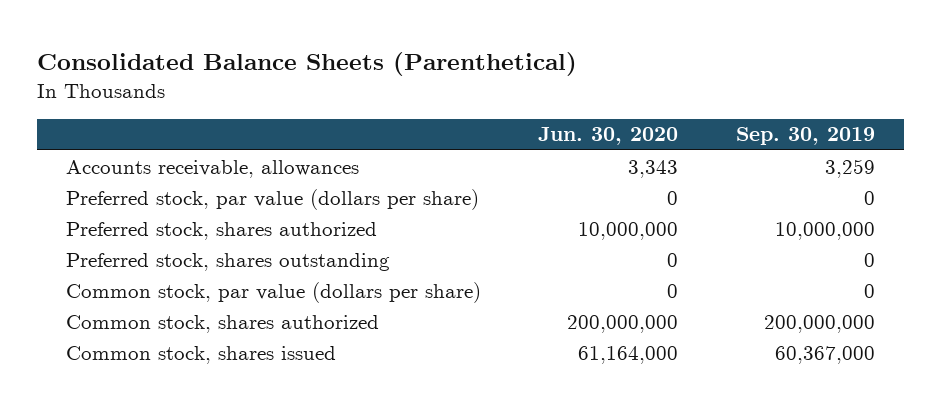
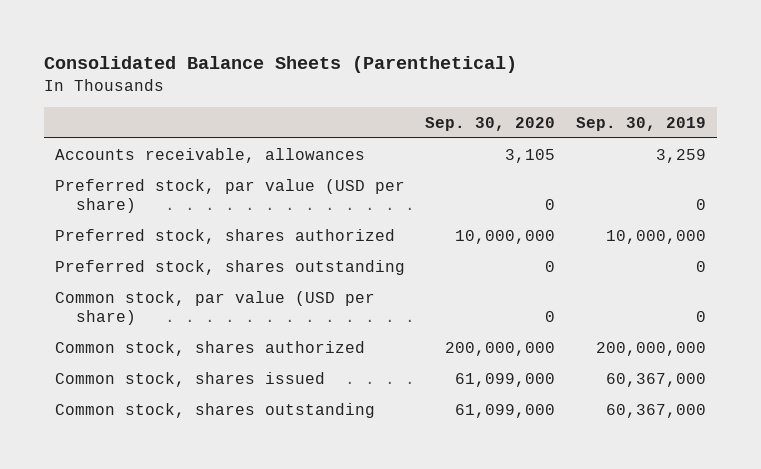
- | Jun. 30, 2020 | Sep. 30, 2019
+ | Sep. 30, 2020 | Sep. 30, 2019
- Preferred stock, par value (dollars per share) | 0 | 0
+ Preferred stock, par value (USD per share) | 0 | 0
- Common stock, par value (dollars per share) | 0 | 0
+ Common stock, par value (USD per share) | 0 | 0
+ Common stock, shares outstanding | 61,099,000 | 60,367,000

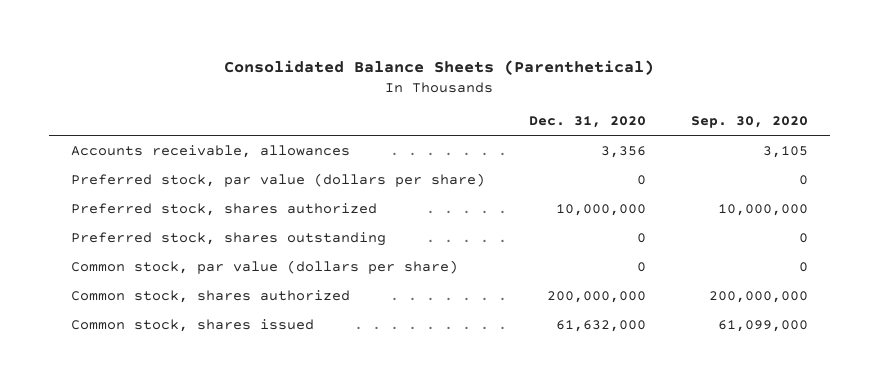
- | Sep. 30, 2020 | Sep. 30, 2019
+ | Dec. 31, 2020 | Sep. 30, 2020
- Preferred stock, par value (USD per share) | 0 | 0
+ Preferred stock, par value (dollars per share) | 0 | 0
- Common stock, par value (USD per share) | 0 | 0
+ Common stock, par value (dollars per share) | 0 | 0
- Common stock, shares outstanding | 61,099,000 | 60,367,000

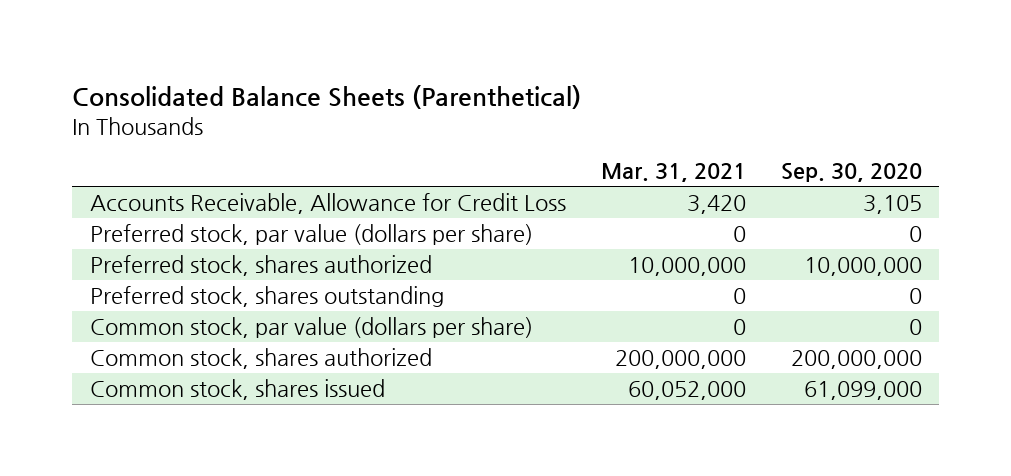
- | Dec. 31, 2020 | Sep. 30, 2020
+ | Mar. 31, 2021 | Sep. 30, 2020
- Accounts receivable, allowances | 3,356 | 3,105
+ Accounts Receivable, Allowance for Credit Loss | 3,420 | 3,105

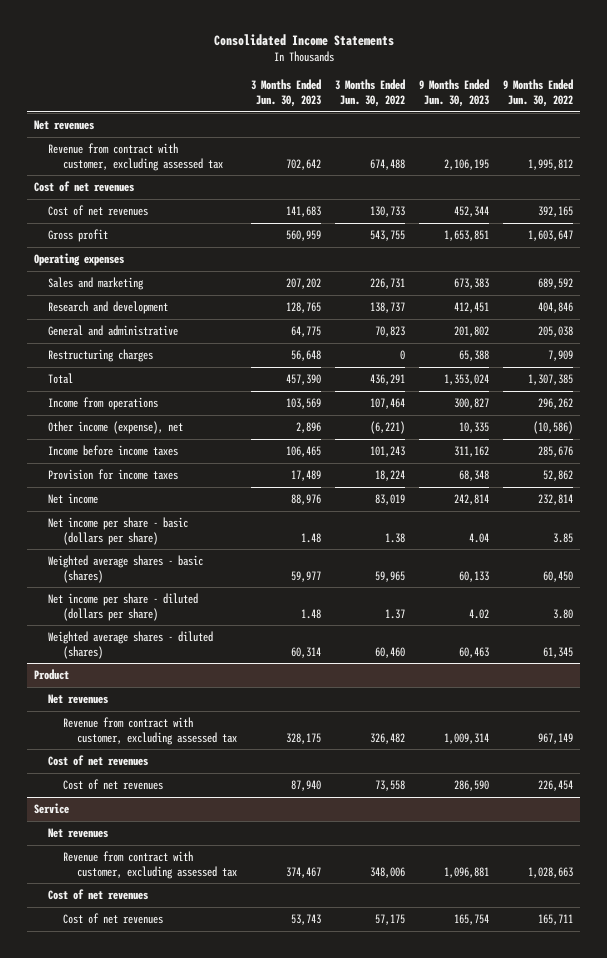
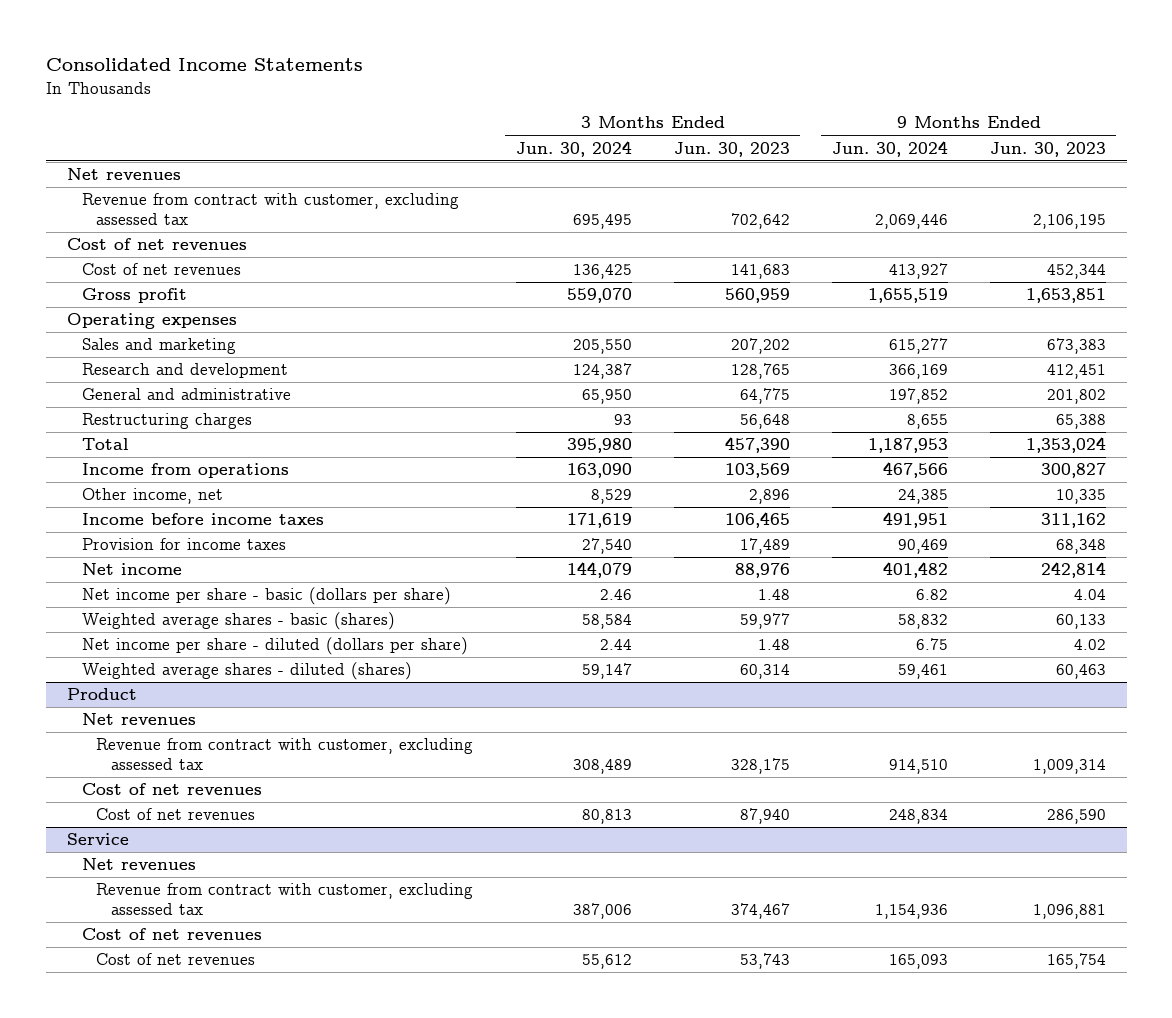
- | 3 Months Ended Jun. 30, 2023 | 3 Months Ended Jun. 30, 2022 | 9 Months Ended Jun. 30, 2023 | 9 Months Ended Jun. 30, 2022
+ | 3 Months Ended Jun. 30, 2024 | 3 Months Ended Jun. 30, 2023 | 9 Months Ended Jun. 30, 2024 | 9 Months Ended Jun. 30, 2023
- Other income (expense), net | 2,896 | (6,221) | 10,335 | (10,586)
+ Other income, net | 8,529 | 2,896 | 24,385 | 10,335

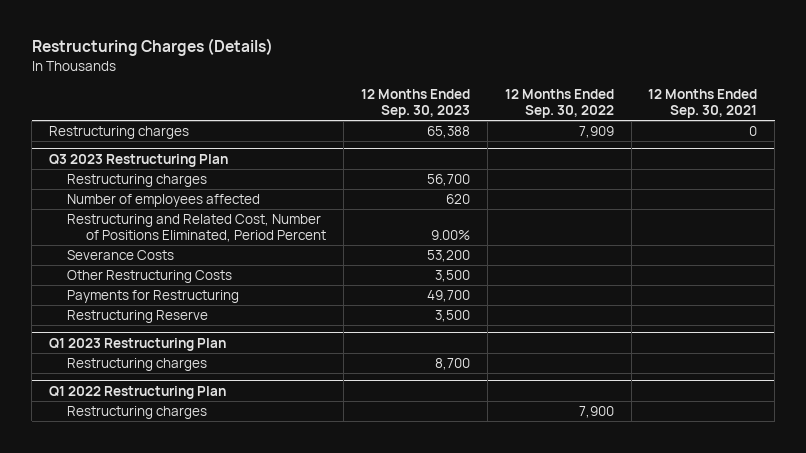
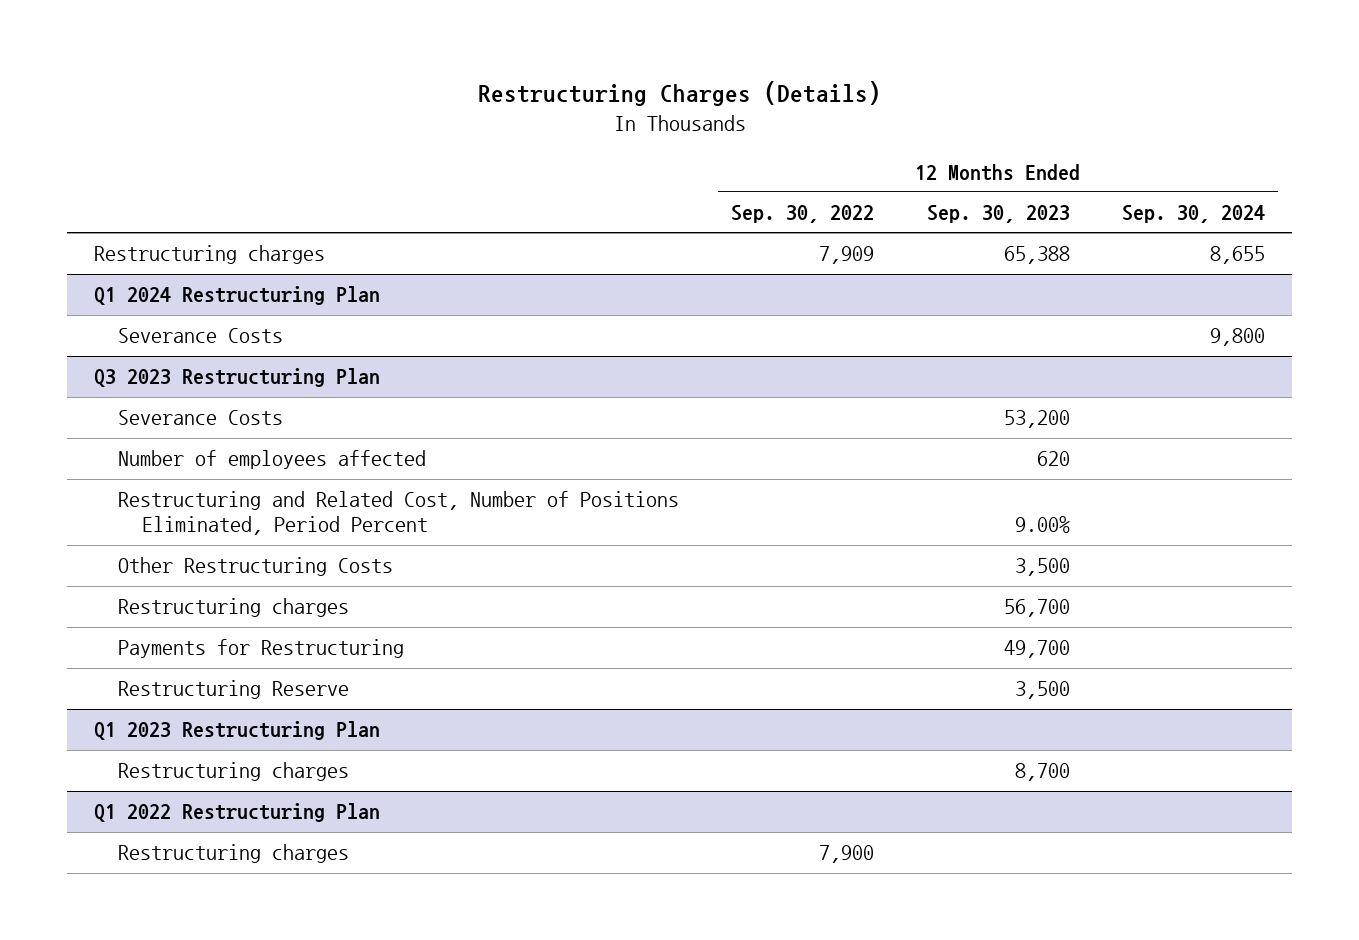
- | 12 Months Ended Sep. 30, 2023 | 12 Months Ended Sep. 30, 2022 | 12 Months Ended Sep. 30, 2021
+ | 12 Months Ended Sep. 30, 2022 | 12 Months Ended Sep. 30, 2023 | 12 Months Ended Sep. 30, 2024
+ Q1 2024 Restructuring Plan
+ Severance Costs | | | 9,800
@ Q3 2023 Restructuring Plan
moved up: Severance Costs | | 53,200 |
moved down: Restructuring charges | | 56,700 |

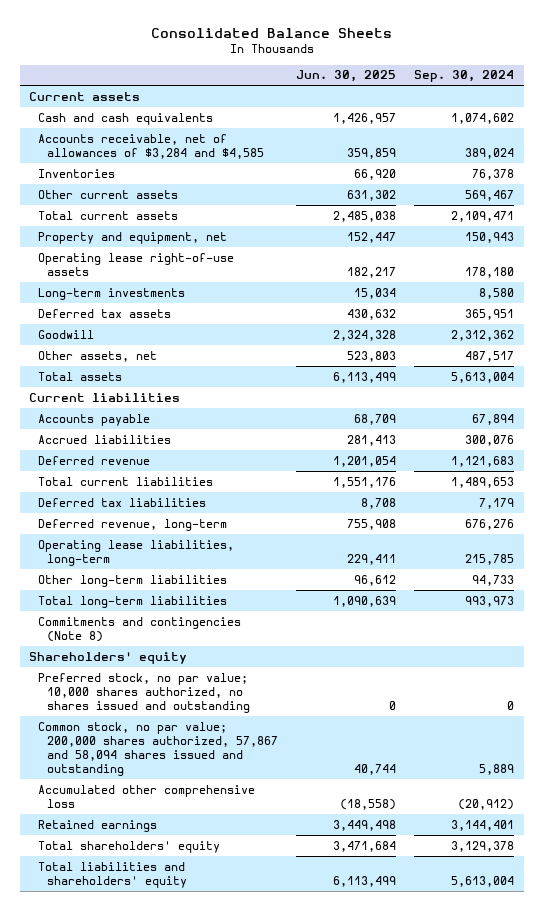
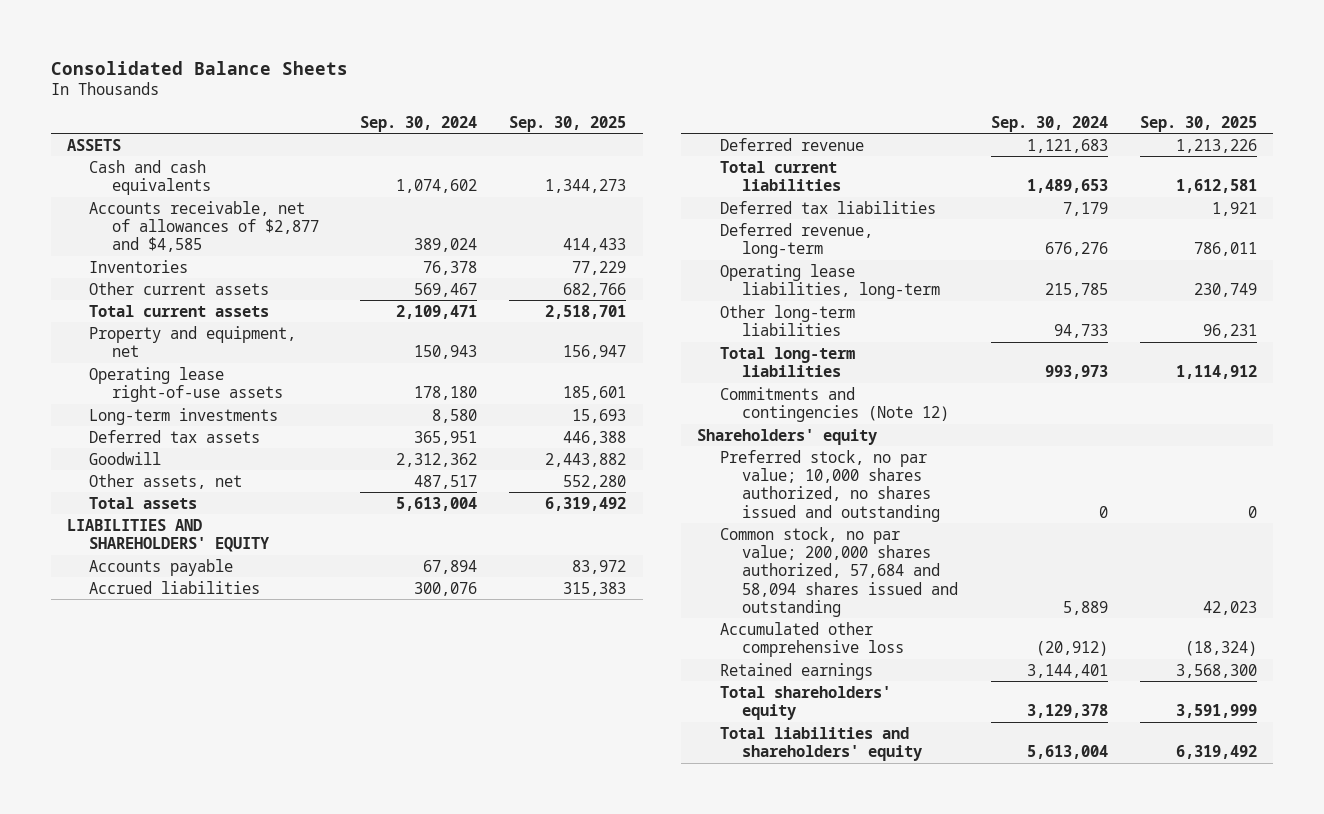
- | Jun. 30, 2025 | Sep. 30, 2024
+ | Sep. 30, 2024 | Sep. 30, 2025
- Current assets
+ ASSETS
- Accounts receivable, net of allowances of $3,284 and $4,585 | 359,859 | 389,024
+ Accounts receivable, net of allowances of $2,877 and $4,585 | 389,024 | 414,433
- Current liabilities
+ LIABILITIES AND SHAREHOLDERS' EQUITY
- Commitments and contingencies (Note 8)
+ Commitments and contingencies (Note 12)
- Common stock, no par value; 200,000 shares authorized, 57,867 and 58,094 shares issued and outstanding | 40,744 | 5,889
+ Common stock, no par value; 200,000 shares authorized, 57,684 and 58,094 shares issued and outstanding | 5,889 | 42,023

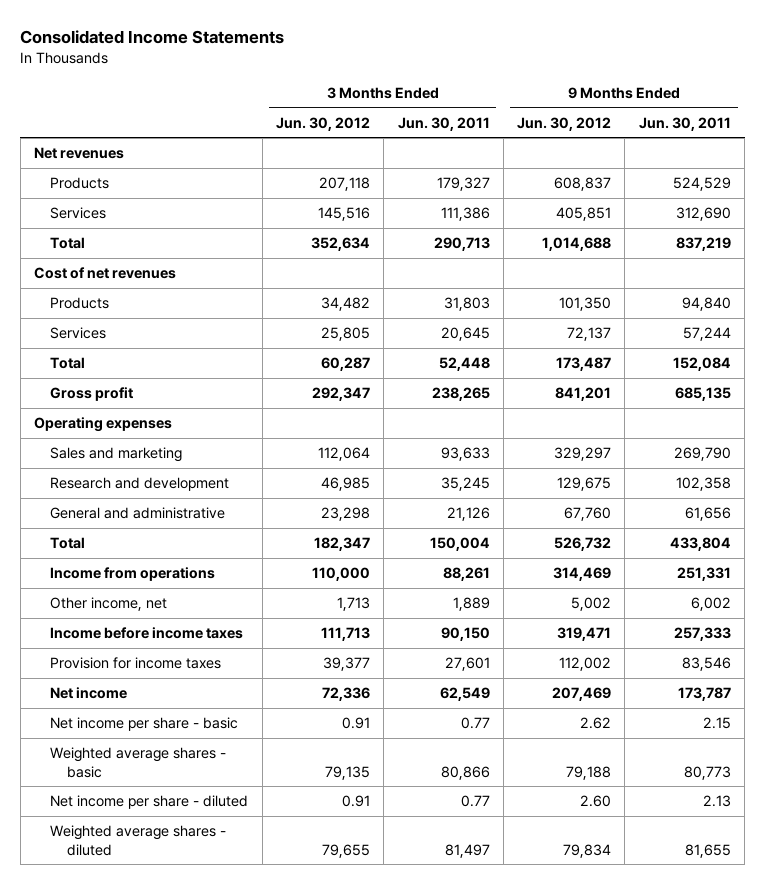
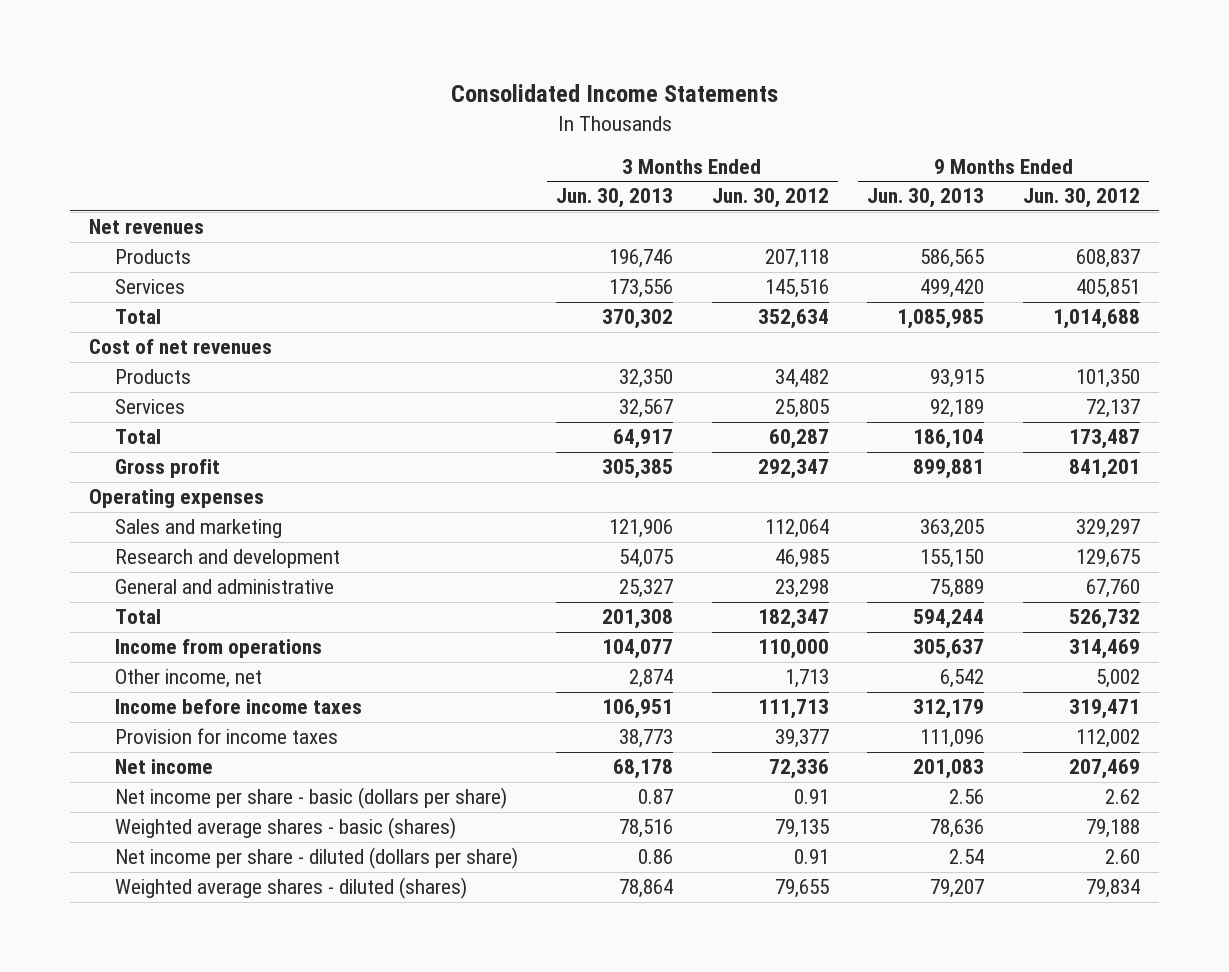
- | 3 Months Ended Jun. 30, 2012 | 3 Months Ended Jun. 30, 2011 | 9 Months Ended Jun. 30, 2012 | 9 Months Ended Jun. 30, 2011
+ | 3 Months Ended Jun. 30, 2013 | 3 Months Ended Jun. 30, 2012 | 9 Months Ended Jun. 30, 2013 | 9 Months Ended Jun. 30, 2012
- Net income per share - basic | 0.91 | 0.77 | 2.62 | 2.15
- Weighted average shares - basic | 79,135 | 80,866 | 79,188 | 80,773
- Net income per share - diluted | 0.91 | 0.77 | 2.60 | 2.13
- Weighted average shares - diluted | 79,655 | 81,497 | 79,834 | 81,655
+ Net income per share - basic (dollars per share) | 0.87 | 0.91 | 2.56 | 2.62
+ Weighted average shares - basic (shares) | 78,516 | 79,135 | 78,636 | 79,188
+ Net income per share - diluted (dollars per share) | 0.86 | 0.91 | 2.54 | 2.60
+ Weighted average shares - diluted (shares) | 78,864 | 79,655 | 79,207 | 79,834

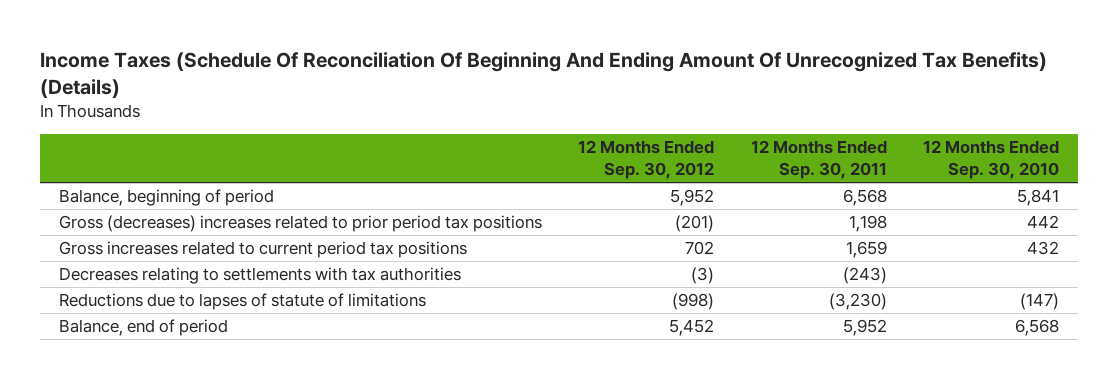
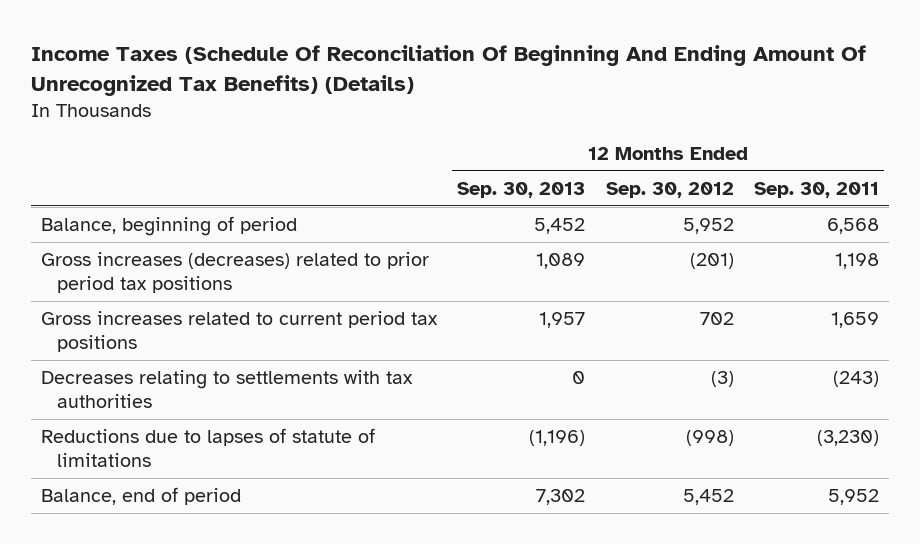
- | 12 Months Ended Sep. 30, 2012 | 12 Months Ended Sep. 30, 2011 | 12 Months Ended Sep. 30, 2010
+ | 12 Months Ended Sep. 30, 2013 | 12 Months Ended Sep. 30, 2012 | 12 Months Ended Sep. 30, 2011
- Gross (decreases) increases related to prior period tax positions | (201) | 1,198 | 442
+ Gross increases (decreases) related to prior period tax positions | 1,089 | (201) | 1,198

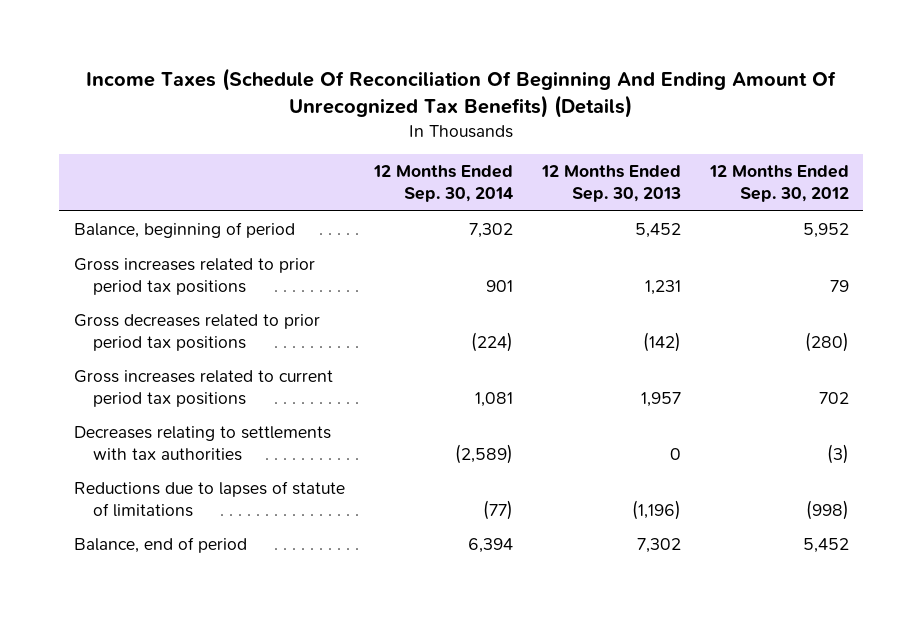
- | 12 Months Ended Sep. 30, 2013 | 12 Months Ended Sep. 30, 2012 | 12 Months Ended Sep. 30, 2011
+ | 12 Months Ended Sep. 30, 2014 | 12 Months Ended Sep. 30, 2013 | 12 Months Ended Sep. 30, 2012
- Gross increases (decreases) related to prior period tax positions | 1,089 | (201) | 1,198
+ Gross increases related to prior period tax positions | 901 | 1,231 | 79
+ Gross decreases related to prior period tax positions | (224) | (142) | (280)

